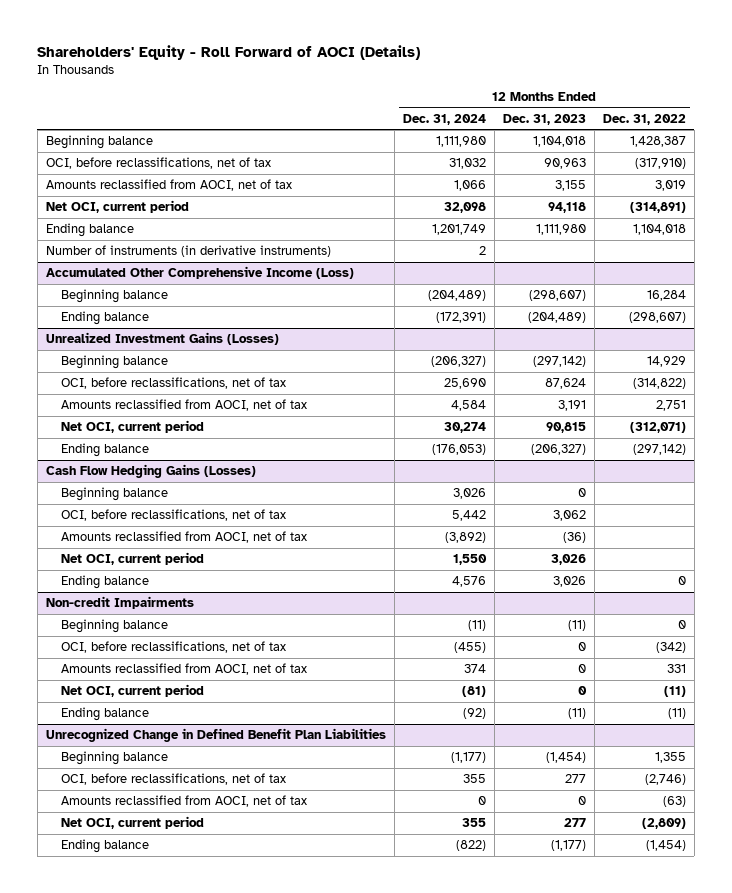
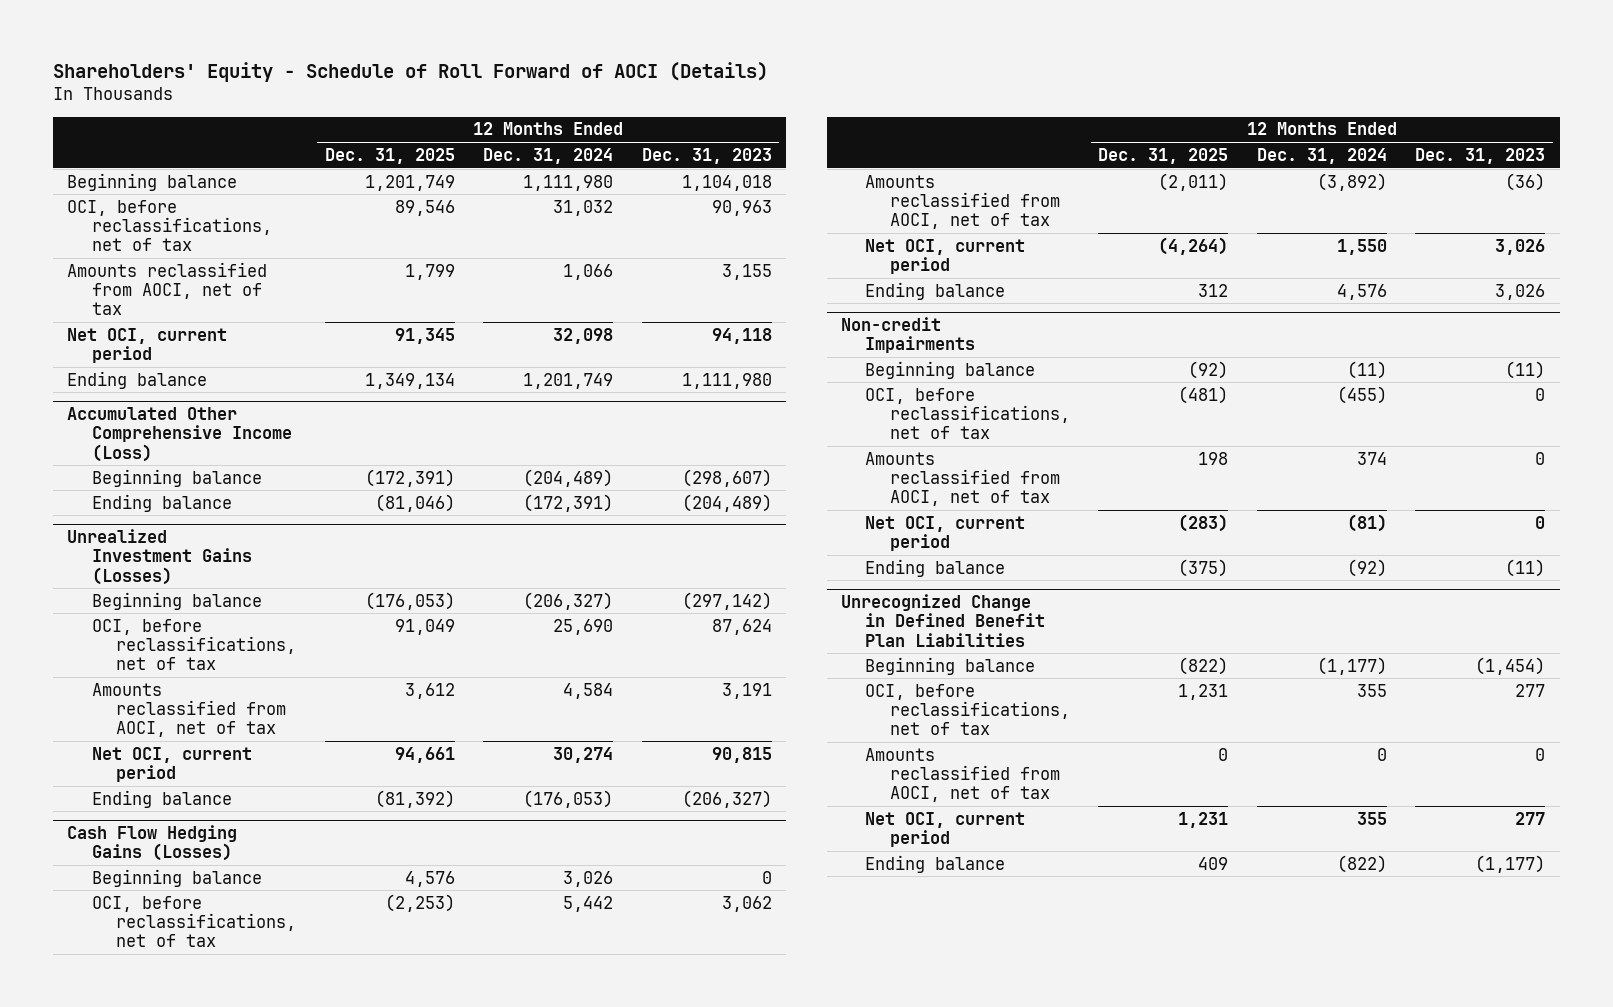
- Shareholders' Equity - Roll Forward of AOCI (Details)
+ Shareholders' Equity - Schedule of Roll Forward of AOCI (Details)
- | 12 Months Ended Dec. 31, 2024 | 12 Months Ended Dec. 31, 2023 | 12 Months Ended Dec. 31, 2022
+ | 12 Months Ended Dec. 31, 2025 | 12 Months Ended Dec. 31, 2024 | 12 Months Ended Dec. 31, 2023
- Number of instruments (in derivative instruments) | 2 | |

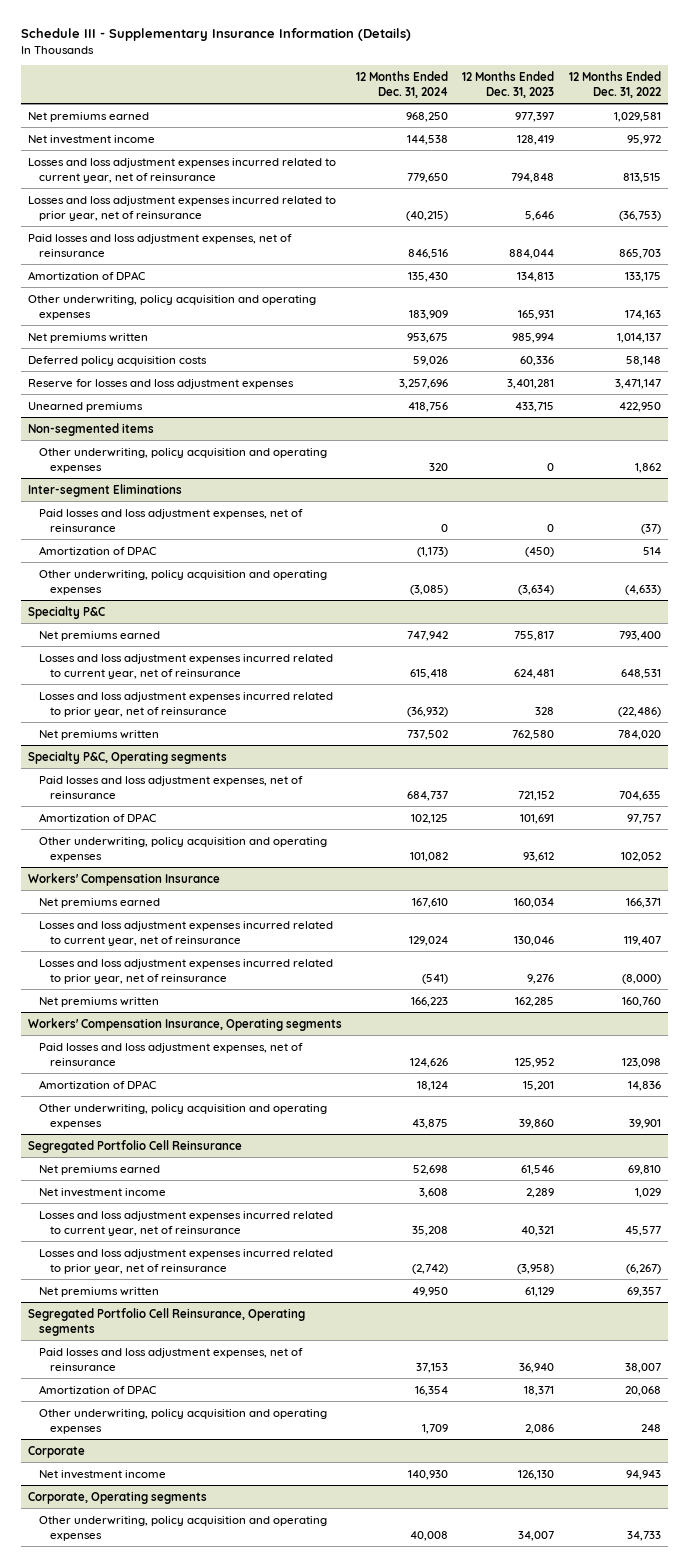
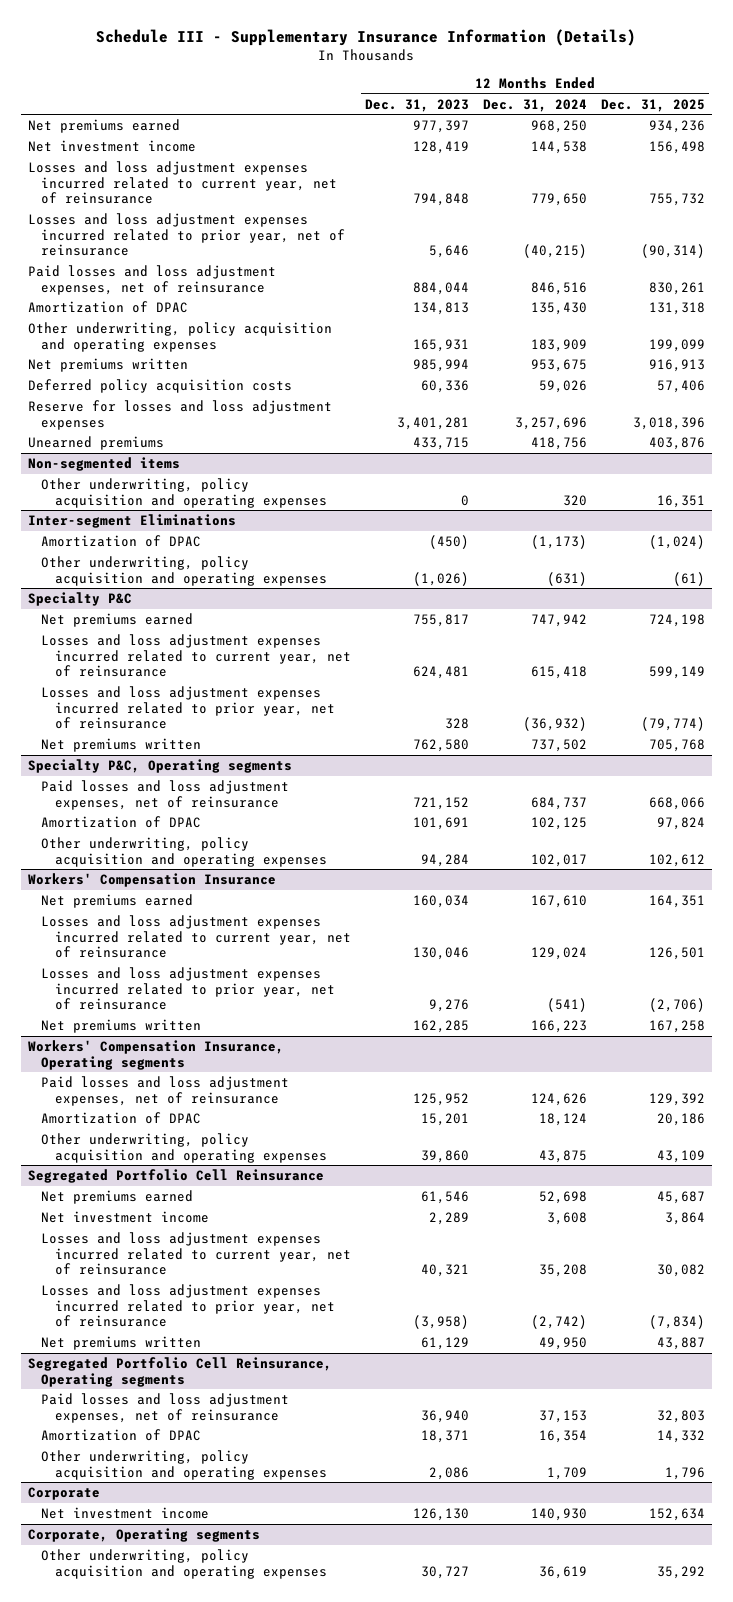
- | 12 Months Ended Dec. 31, 2024 | 12 Months Ended Dec. 31, 2023 | 12 Months Ended Dec. 31, 2022
+ | 12 Months Ended Dec. 31, 2023 | 12 Months Ended Dec. 31, 2024 | 12 Months Ended Dec. 31, 2025
@ Inter-segment Eliminations
- Paid losses and loss adjustment expenses, net of reinsurance | 0 | 0 | (37)
- Other underwriting, policy acquisition and operating expenses | (3,085) | (3,634) | (4,633)
+ Other underwriting, policy acquisition and operating expenses | (1,026) | (631) | (61)
@ Specialty P&C, Operating segments
- Other underwriting, policy acquisition and operating expenses | 101,082 | 93,612 | 102,052
+ Other underwriting, policy acquisition and operating expenses | 94,284 | 102,017 | 102,612
@ Corporate, Operating segments
- Other underwriting, policy acquisition and operating expenses | 40,008 | 34,007 | 34,733
+ Other underwriting, policy acquisition and operating expenses | 30,727 | 36,619 | 35,292

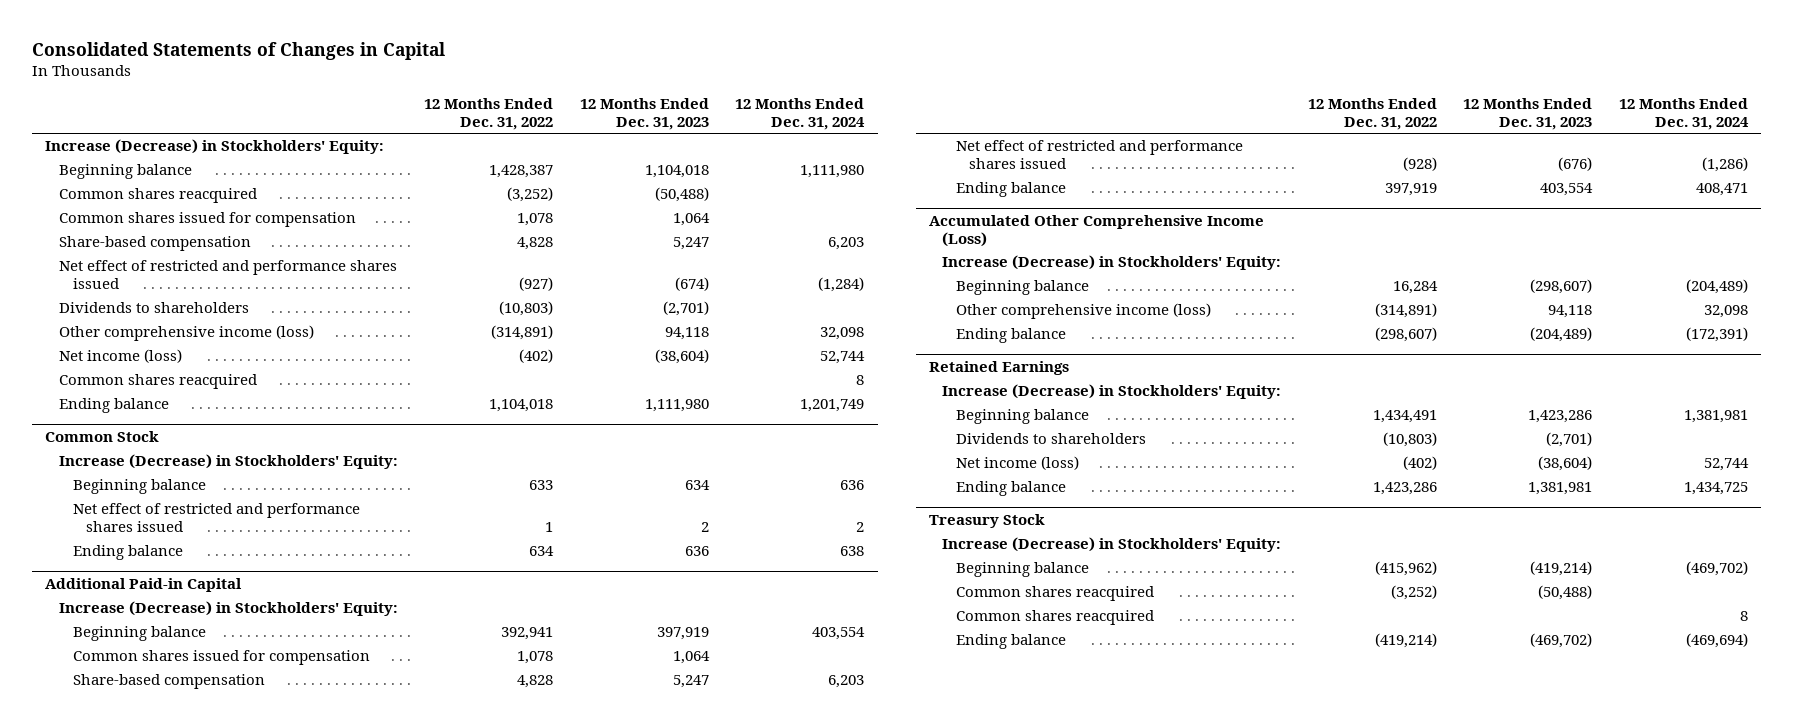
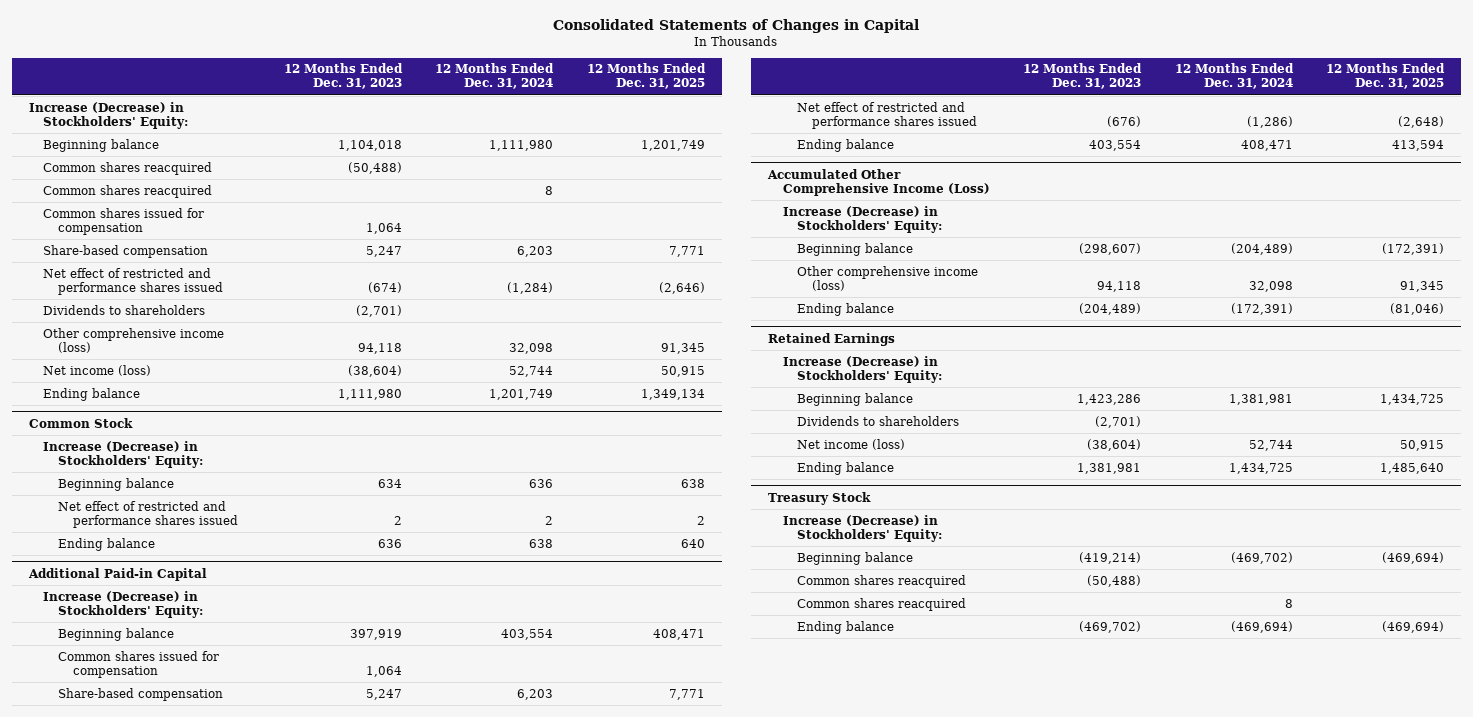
- | 12 Months Ended Dec. 31, 2022 | 12 Months Ended Dec. 31, 2023 | 12 Months Ended Dec. 31, 2024
+ | 12 Months Ended Dec. 31, 2023 | 12 Months Ended Dec. 31, 2024 | 12 Months Ended Dec. 31, 2025
moved up: Common shares reacquired | | 8 |

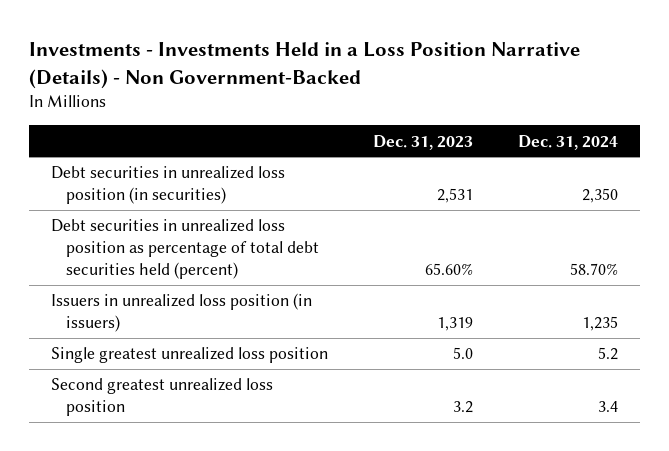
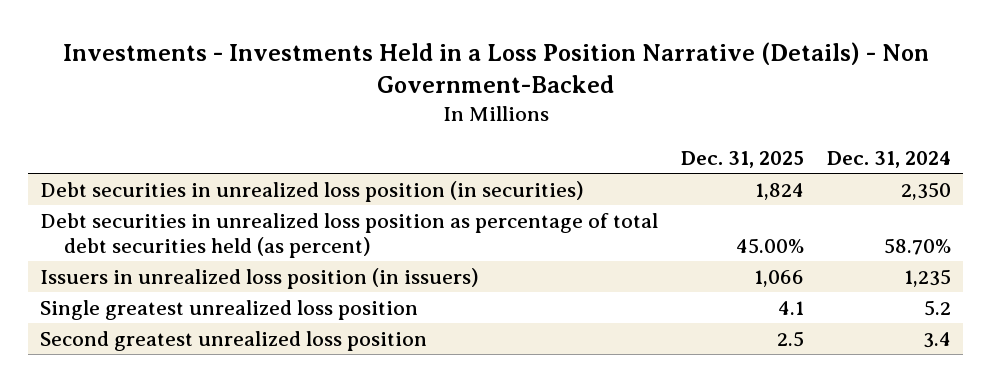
- | Dec. 31, 2023 | Dec. 31, 2024
+ | Dec. 31, 2025 | Dec. 31, 2024
- Debt securities in unrealized loss position as percentage of total debt securities held (percent) | 65.60% | 58.70%
+ Debt securities in unrealized loss position as percentage of total debt securities held (as percent) | 45.00% | 58.70%

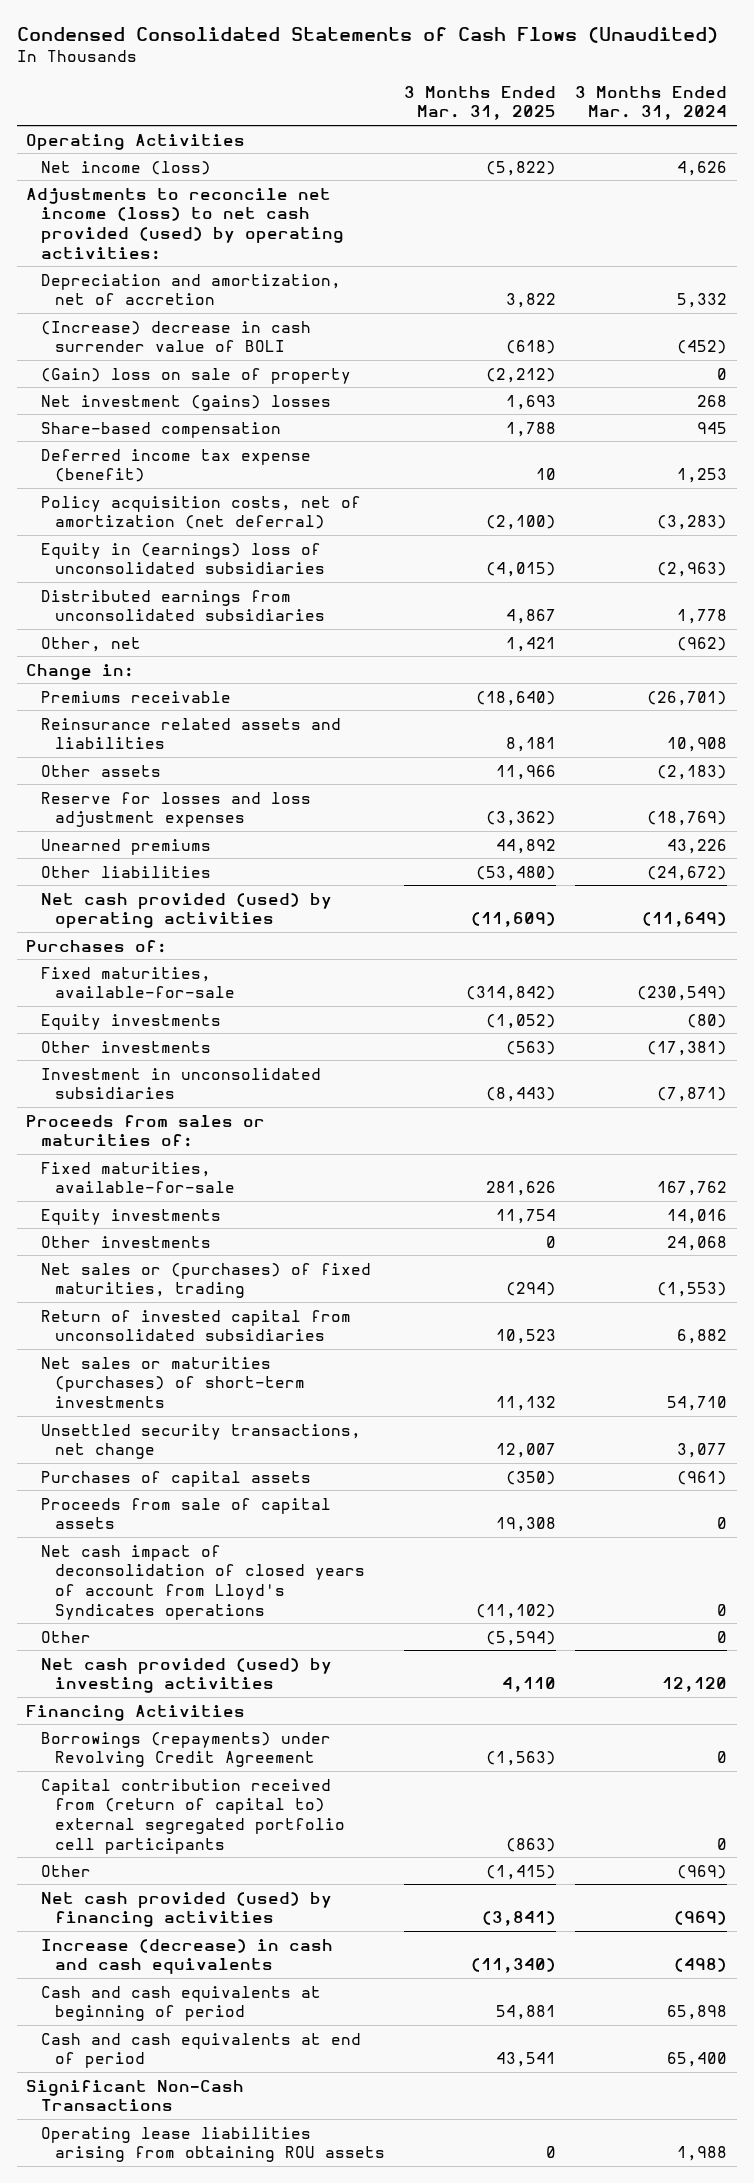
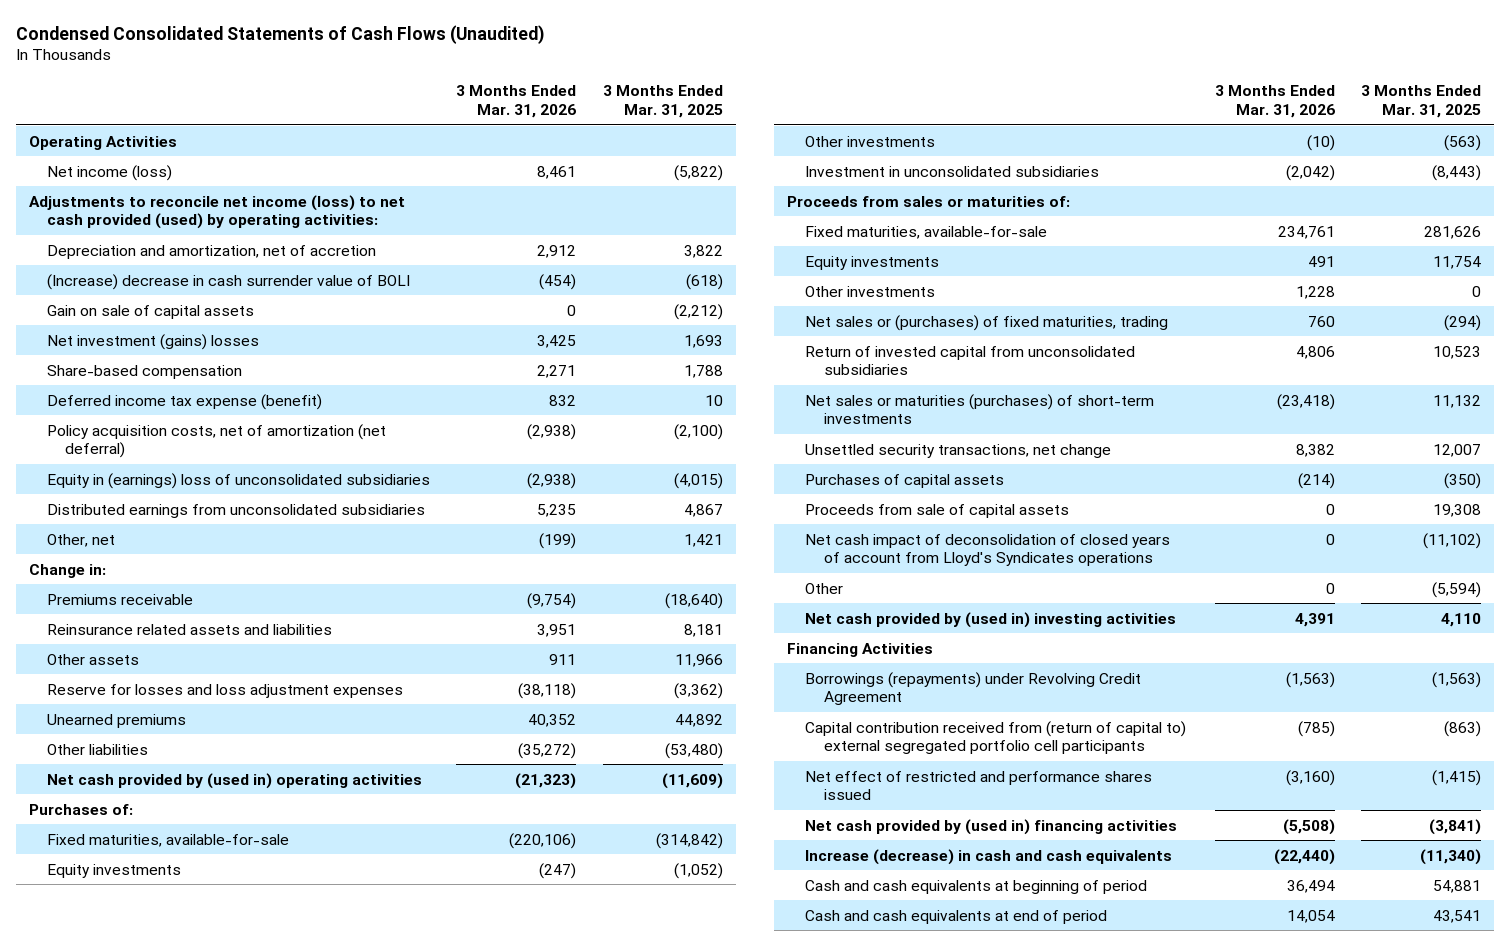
- | 3 Months Ended Mar. 31, 2025 | 3 Months Ended Mar. 31, 2024
+ | 3 Months Ended Mar. 31, 2026 | 3 Months Ended Mar. 31, 2025
- (Gain) loss on sale of property | (2,212) | 0
+ Gain on sale of capital assets | 0 | (2,212)
- Net cash provided (used) by operating activities | (11,609) | (11,649)
+ Net cash provided by (used in) operating activities | (21,323) | (11,609)
- Net cash provided (used) by investing activities | 4,110 | 12,120
+ Net cash provided by (used in) investing activities | 4,391 | 4,110
- Other | (1,415) | (969)
- Net cash provided (used) by financing activities | (3,841) | (969)
+ Net effect of restricted and performance shares issued | (3,160) | (1,415)
+ Net cash provided by (used in) financing activities | (5,508) | (3,841)
- Significant Non-Cash Transactions
- Operating lease liabilities arising from obtaining ROU assets | 0 | 1,988

